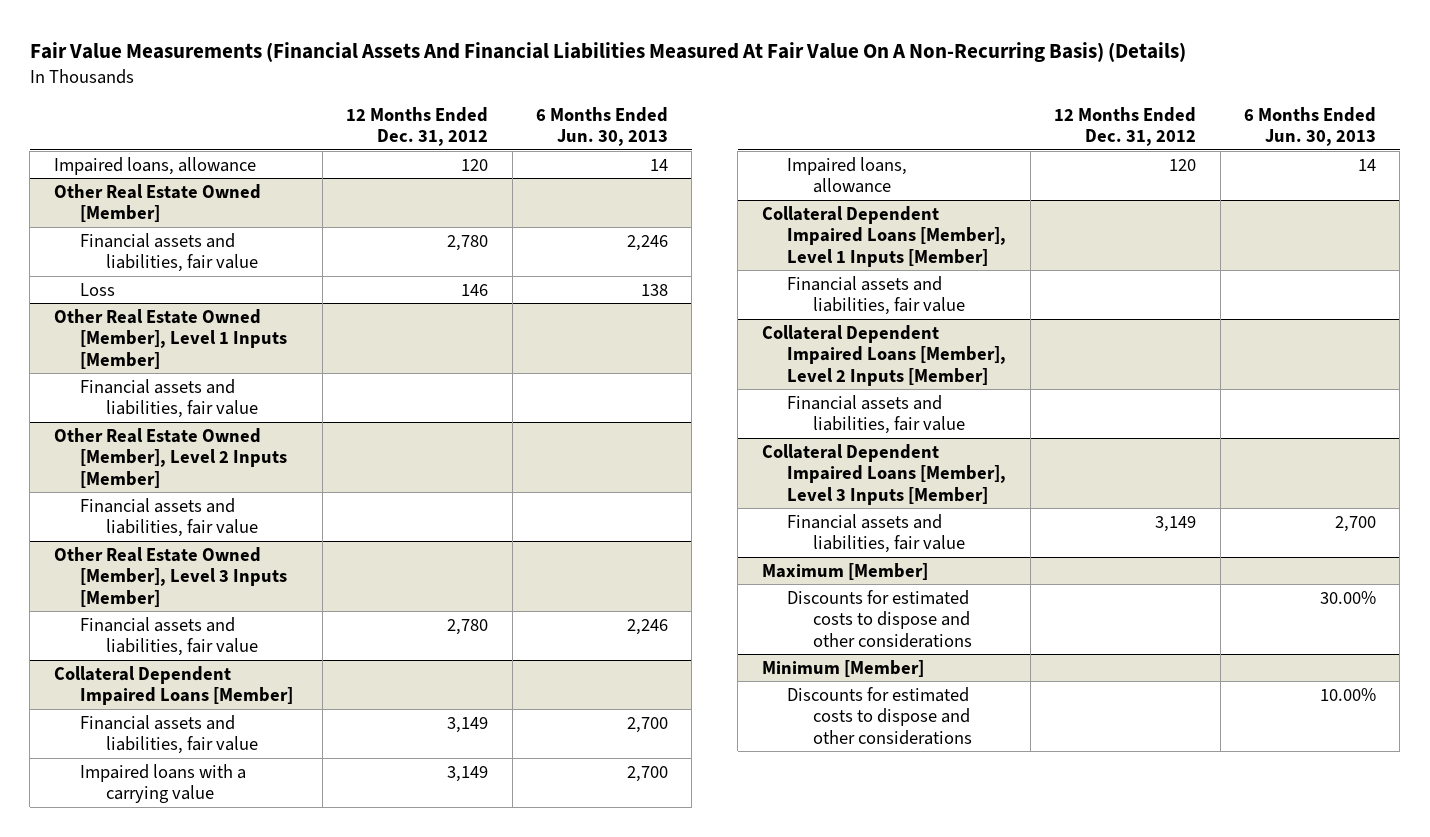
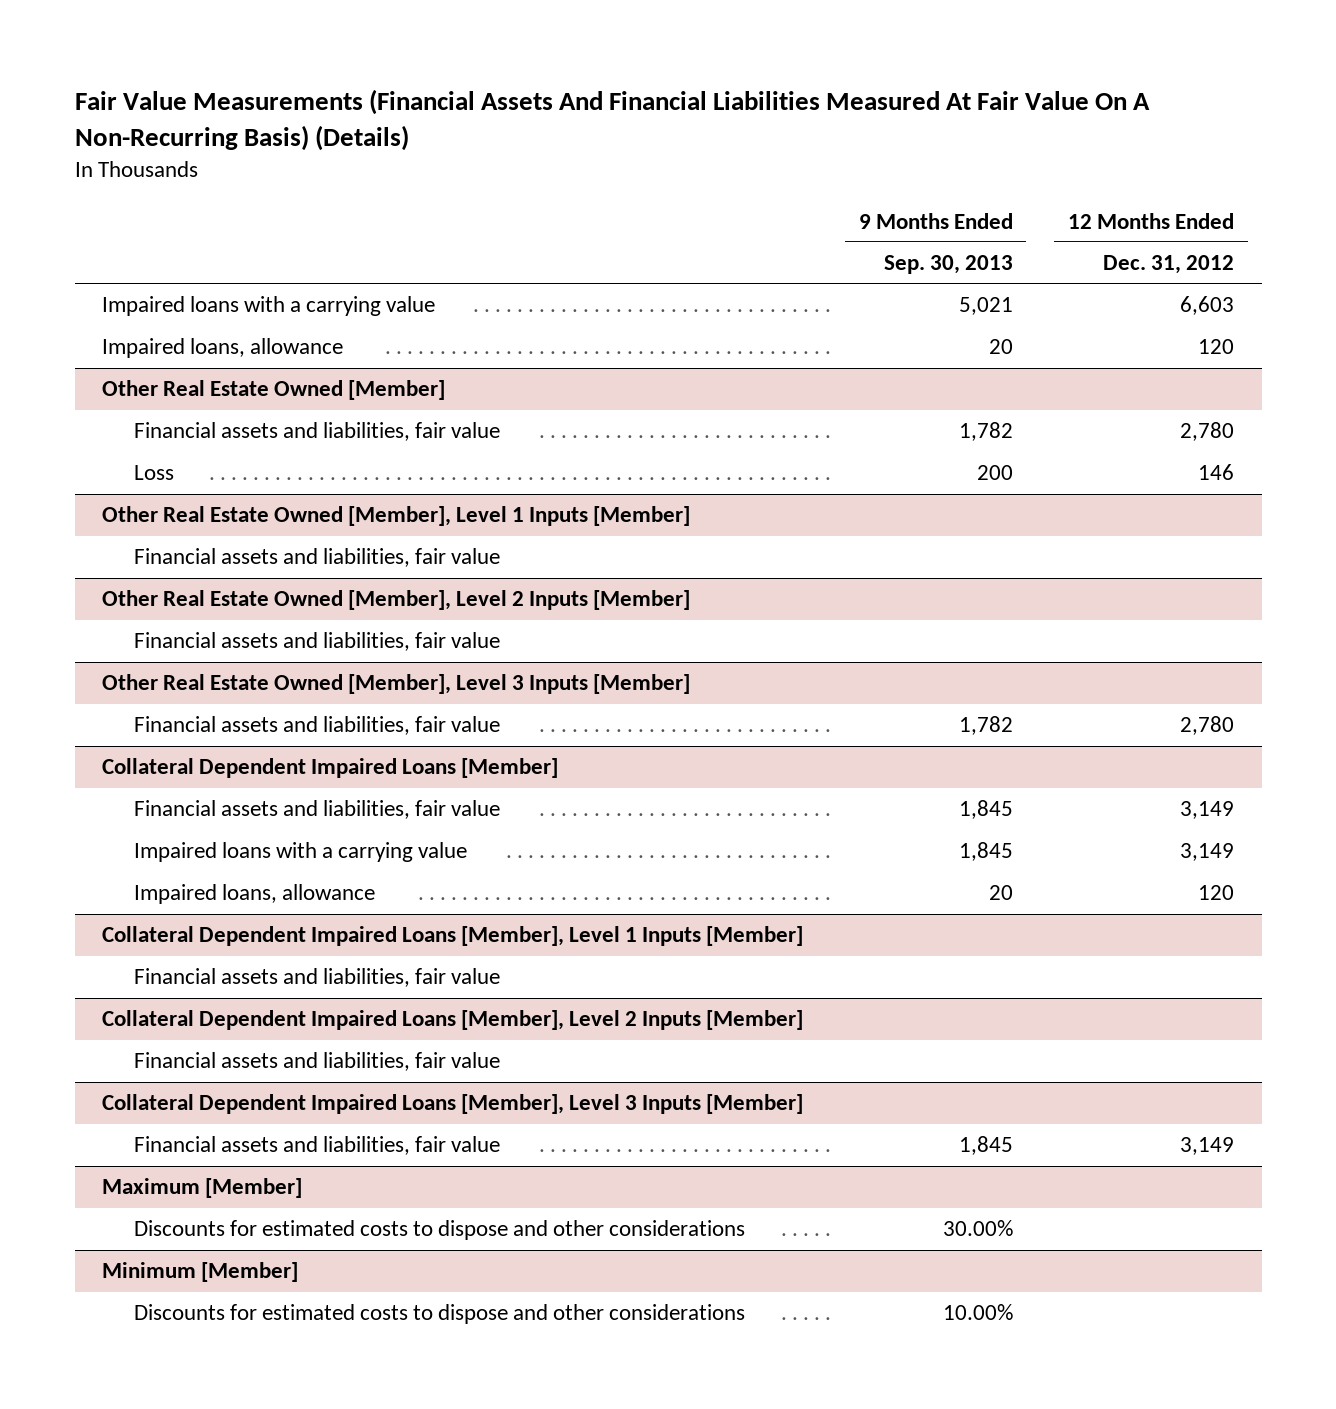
- | 12 Months Ended Dec. 31, 2012 | 6 Months Ended Jun. 30, 2013
+ | 9 Months Ended Sep. 30, 2013 | 12 Months Ended Dec. 31, 2012
+ Impaired loans with a carrying value | 5,021 | 6,603

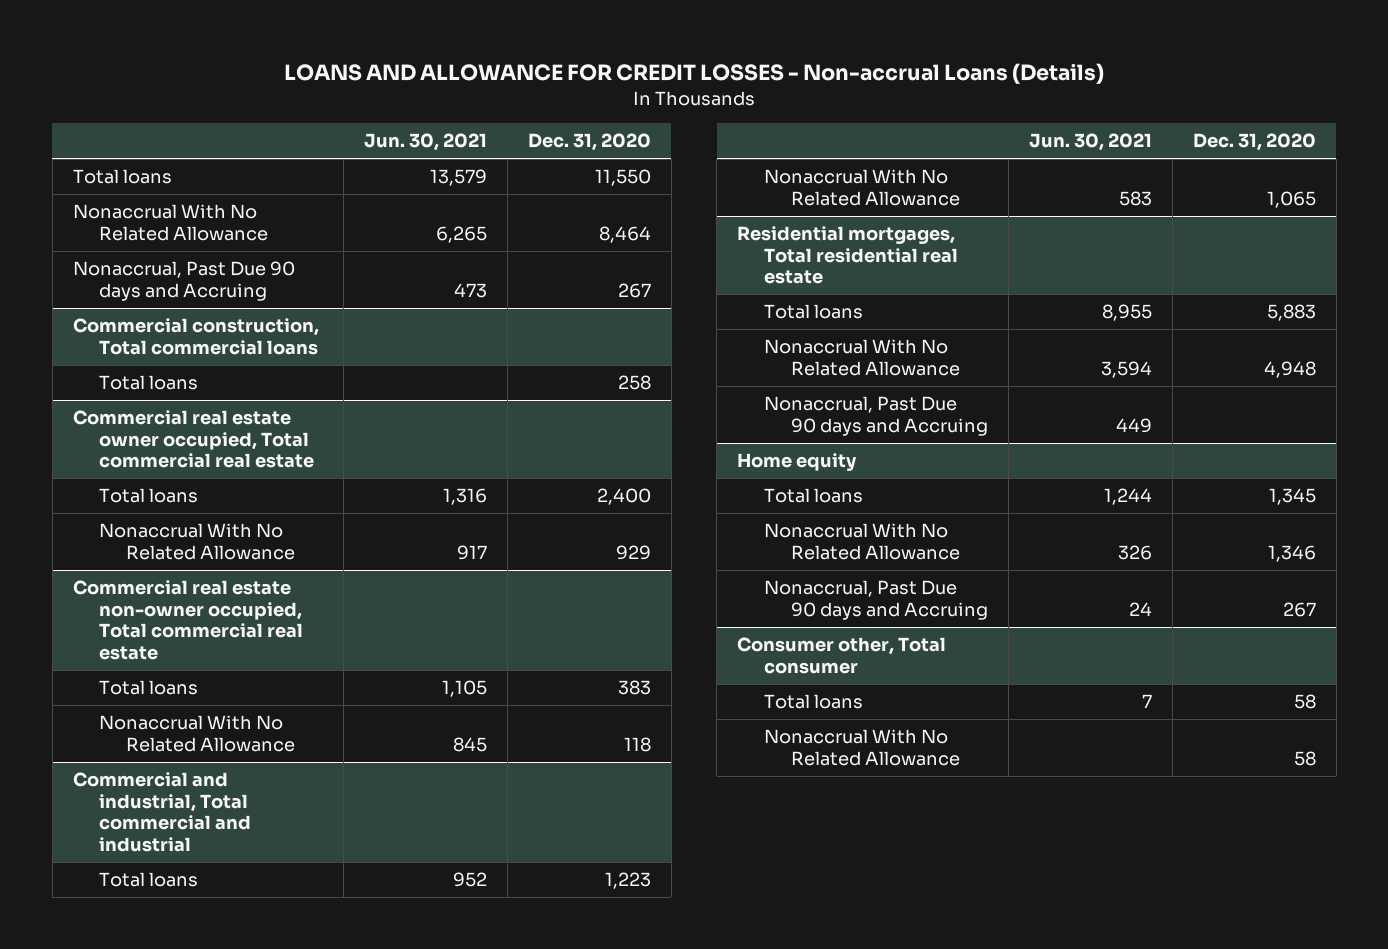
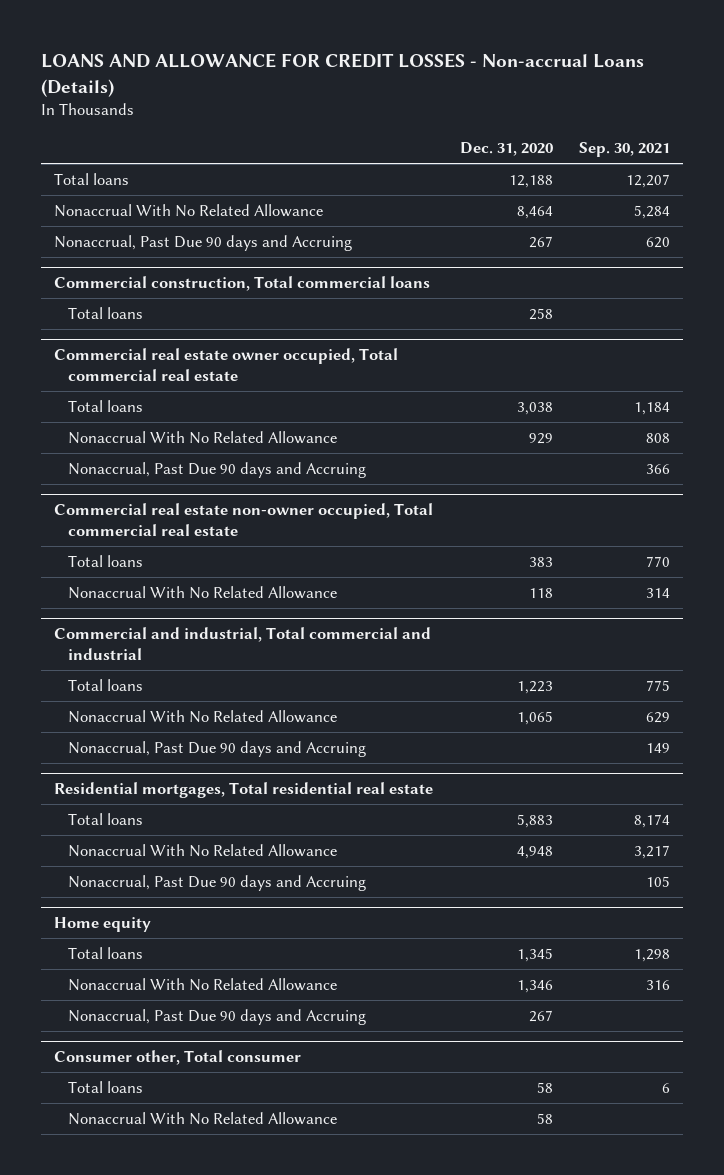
- | Jun. 30, 2021 | Dec. 31, 2020
+ | Dec. 31, 2020 | Sep. 30, 2021
- Total loans | 13,579 | 11,550
+ Total loans | 12,188 | 12,207
@ Commercial real estate owner occupied, Total commercial real estate
- Total loans | 1,316 | 2,400
+ Total loans | 3,038 | 1,184
+ Nonaccrual, Past Due 90 days and Accruing | | 366
@ Commercial and industrial, Total commercial and industrial
+ Nonaccrual, Past Due 90 days and Accruing | | 149

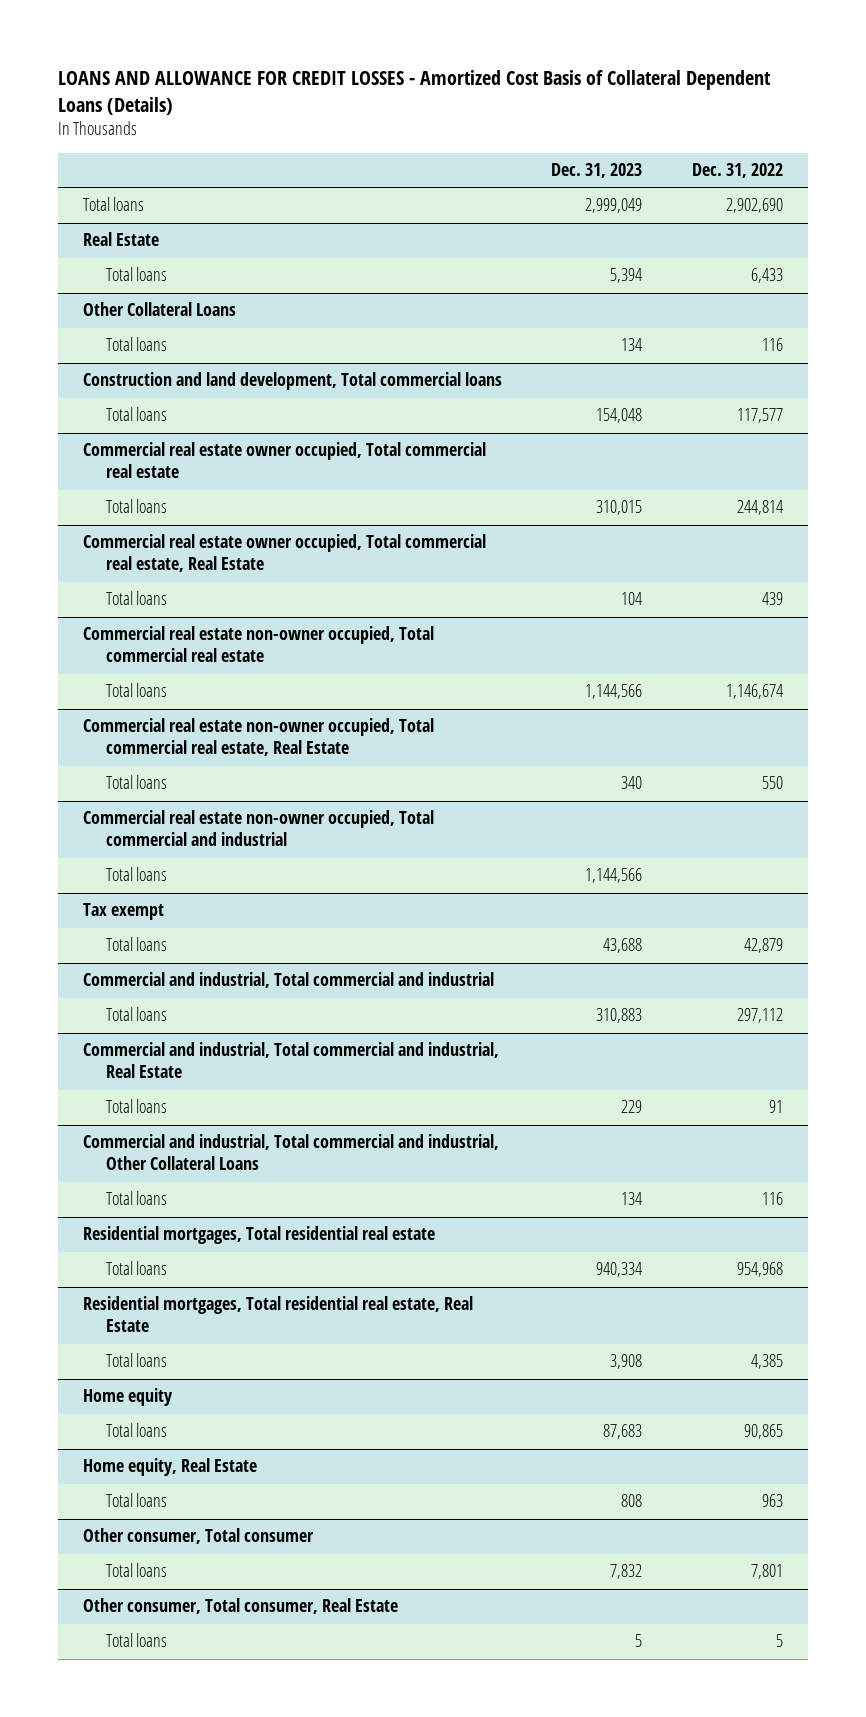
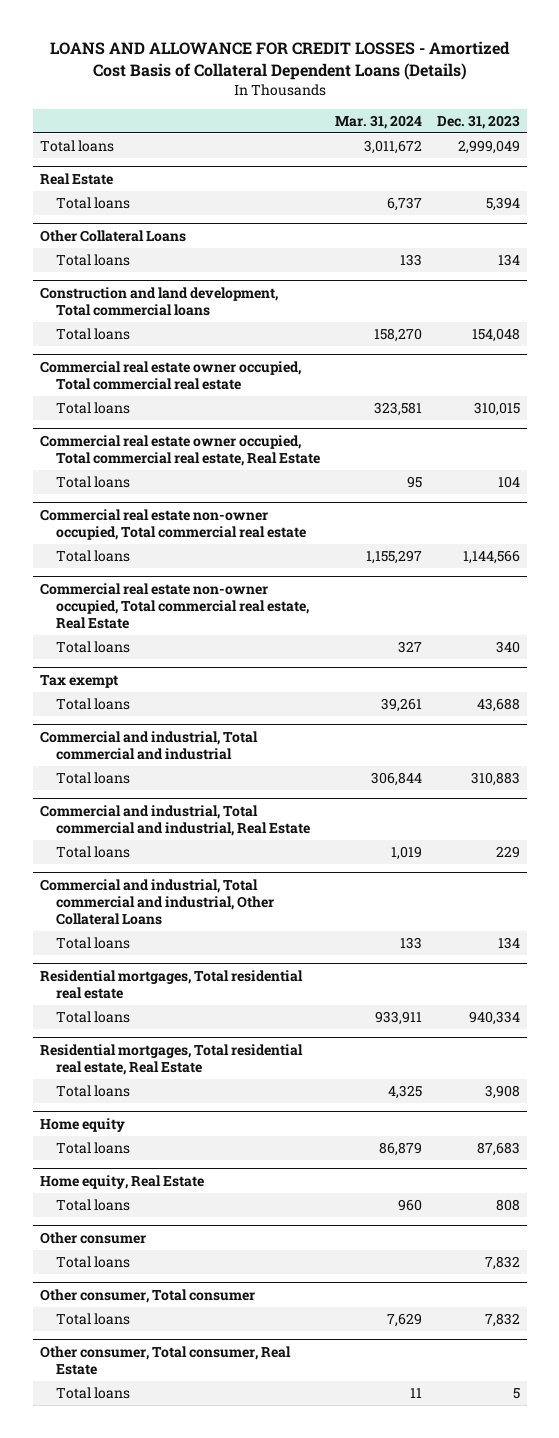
- | Dec. 31, 2023 | Dec. 31, 2022
+ | Mar. 31, 2024 | Dec. 31, 2023
- Commercial real estate non-owner occupied, Total commercial and industrial
- Total loans | 1,144,566 |
+ Other consumer
+ Total loans | | 7,832

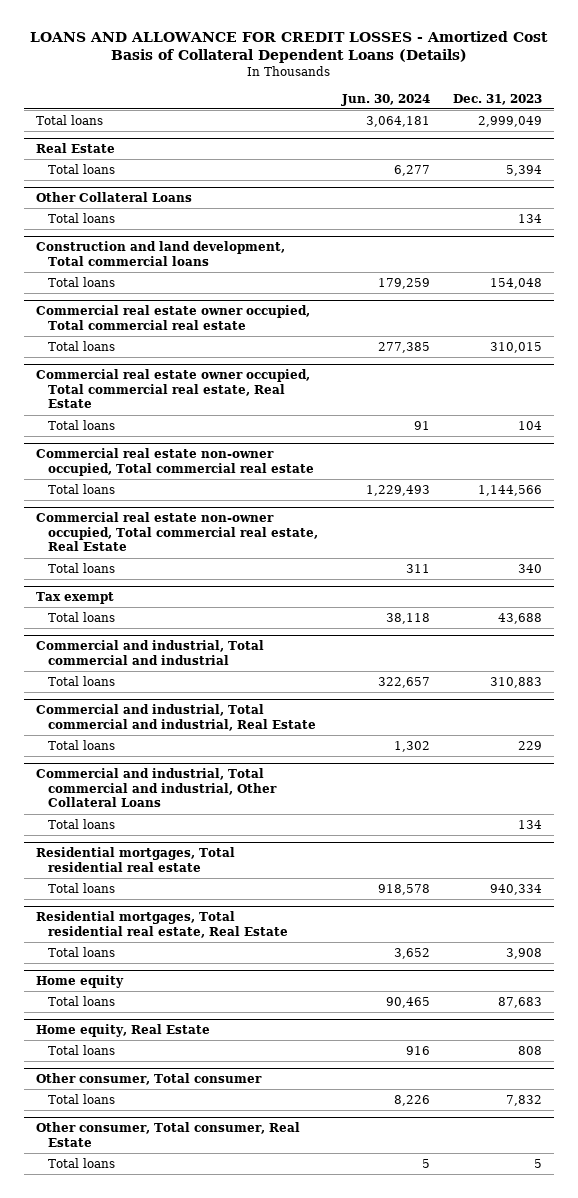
- | Mar. 31, 2024 | Dec. 31, 2023
+ | Jun. 30, 2024 | Dec. 31, 2023
- Other consumer
- Total loans | | 7,832

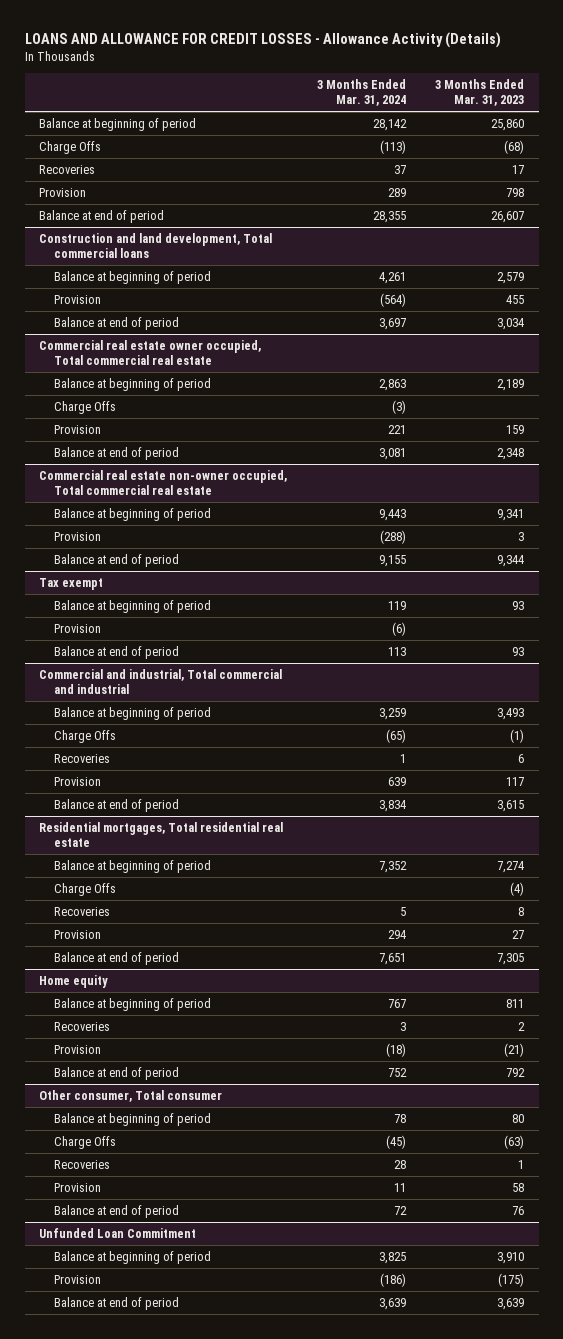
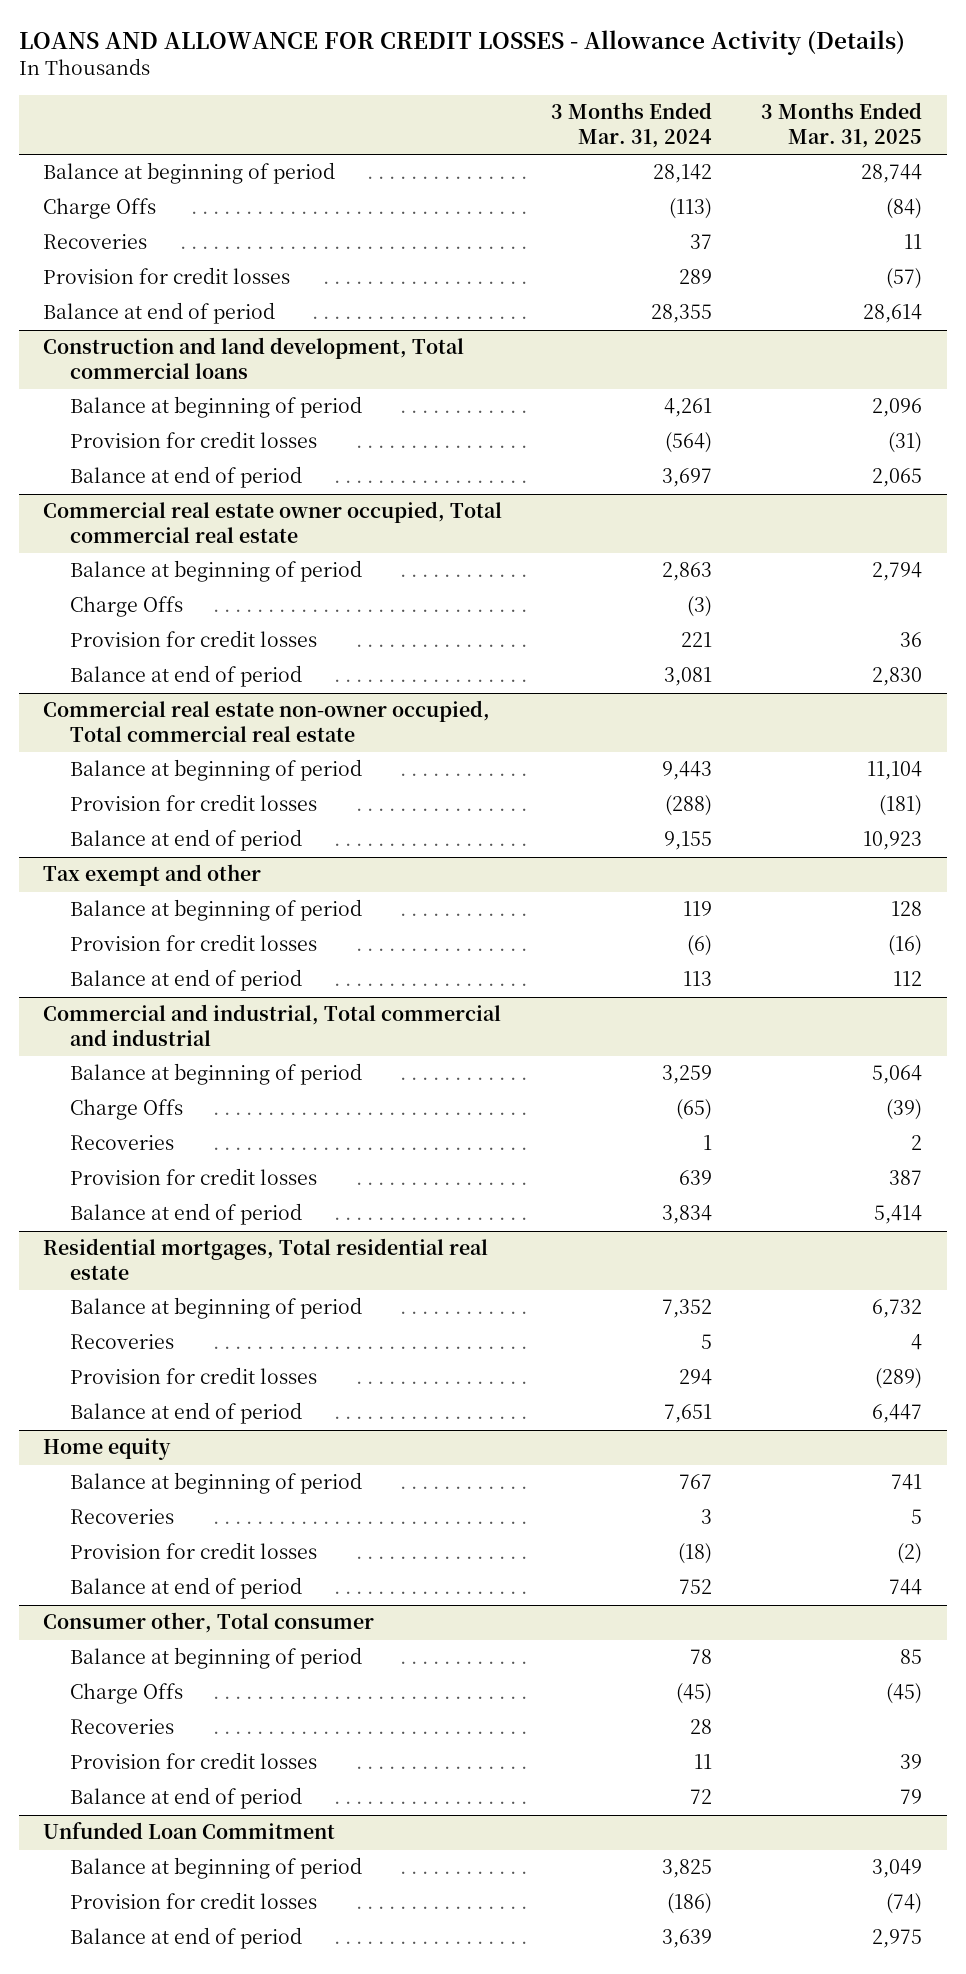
- | 3 Months Ended Mar. 31, 2024 | 3 Months Ended Mar. 31, 2023
+ | 3 Months Ended Mar. 31, 2024 | 3 Months Ended Mar. 31, 2025
- Provision | 289 | 798
+ Provision for credit losses | 289 | (57)
@ Construction and land development, Total commercial loans
- Provision | (564) | 455
+ Provision for credit losses | (564) | (31)
@ Commercial real estate owner occupied, Total commercial real estate
- Provision | 221 | 159
+ Provision for credit losses | 221 | 36
@ Commercial real estate non-owner occupied, Total commercial real estate
- Provision | (288) | 3
+ Provision for credit losses | (288) | (181)
- Tax exempt
+ Tax exempt and other
- Provision | (6) |
+ Provision for credit losses | (6) | (16)
@ Commercial and industrial, Total commercial and industrial
- Provision | 639 | 117
+ Provision for credit losses | 639 | 387
@ Residential mortgages, Total residential real estate
- Charge Offs | | (4)
- Provision | 294 | 27
+ Provision for credit losses | 294 | (289)
@ Home equity
- Provision | (18) | (21)
+ Provision for credit losses | (18) | (2)
- Other consumer, Total consumer
+ Consumer other, Total consumer
- Provision | 11 | 58
+ Provision for credit losses | 11 | 39
@ Unfunded Loan Commitment
- Provision | (186) | (175)
+ Provision for credit losses | (186) | (74)

